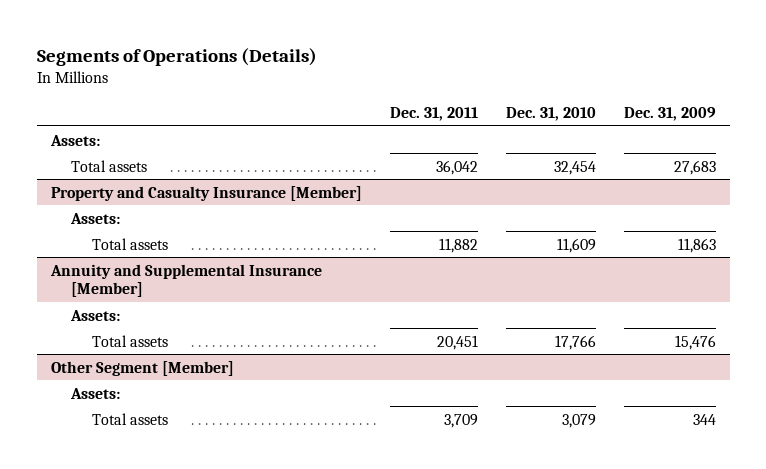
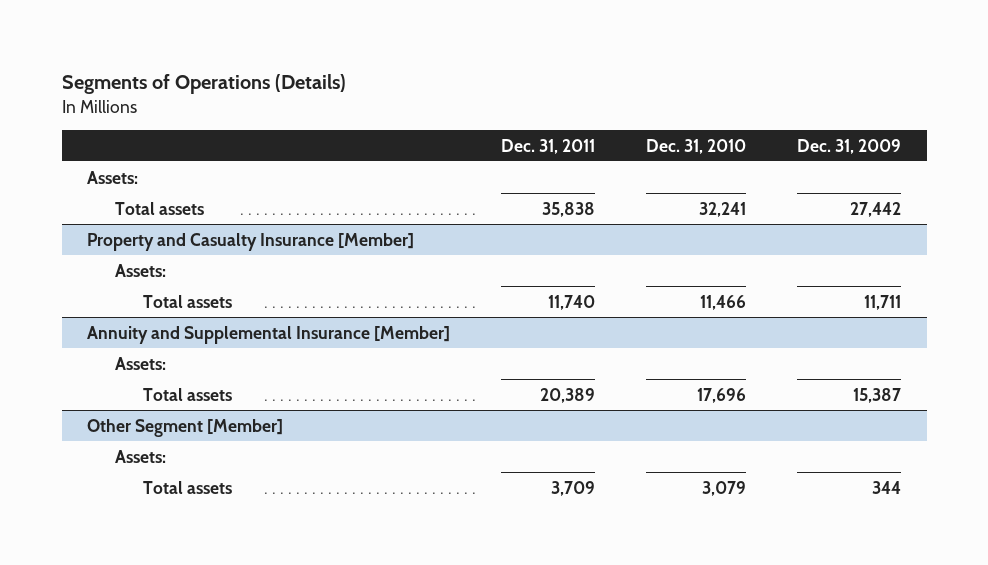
- Total assets | 36,042 | 32,454 | 27,683
+ Total assets | 35,838 | 32,241 | 27,442
@ Property and Casualty Insurance [Member]
- Total assets | 11,882 | 11,609 | 11,863
+ Total assets | 11,740 | 11,466 | 11,711
@ Annuity and Supplemental Insurance [Member]
- Total assets | 20,451 | 17,766 | 15,476
+ Total assets | 20,389 | 17,696 | 15,387

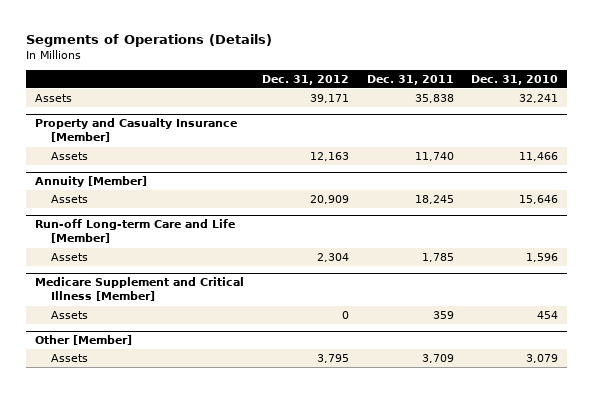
- | Dec. 31, 2011 | Dec. 31, 2010 | Dec. 31, 2009
+ | Dec. 31, 2012 | Dec. 31, 2011 | Dec. 31, 2010
- Assets:
- Total assets | 35,838 | 32,241 | 27,442
+ Assets | 39,171 | 35,838 | 32,241
@ Property and Casualty Insurance [Member]
- Assets:
- Total assets | 11,740 | 11,466 | 11,711
- Annuity and Supplemental Insurance [Member]
- Assets:
- Total assets | 20,389 | 17,696 | 15,387
- Other Segment [Member]
- Assets:
- Total assets | 3,709 | 3,079 | 344
@ Property and Casualty Insurance [Member]
+ Assets | 12,163 | 11,740 | 11,466
+ Annuity [Member]
+ Assets | 20,909 | 18,245 | 15,646
+ Run-off Long-term Care and Life [Member]
+ Assets | 2,304 | 1,785 | 1,596
+ Medicare Supplement and Critical Illness [Member]
+ Assets | 0 | 359 | 454
+ Other [Member]
+ Assets | 3,795 | 3,709 | 3,079

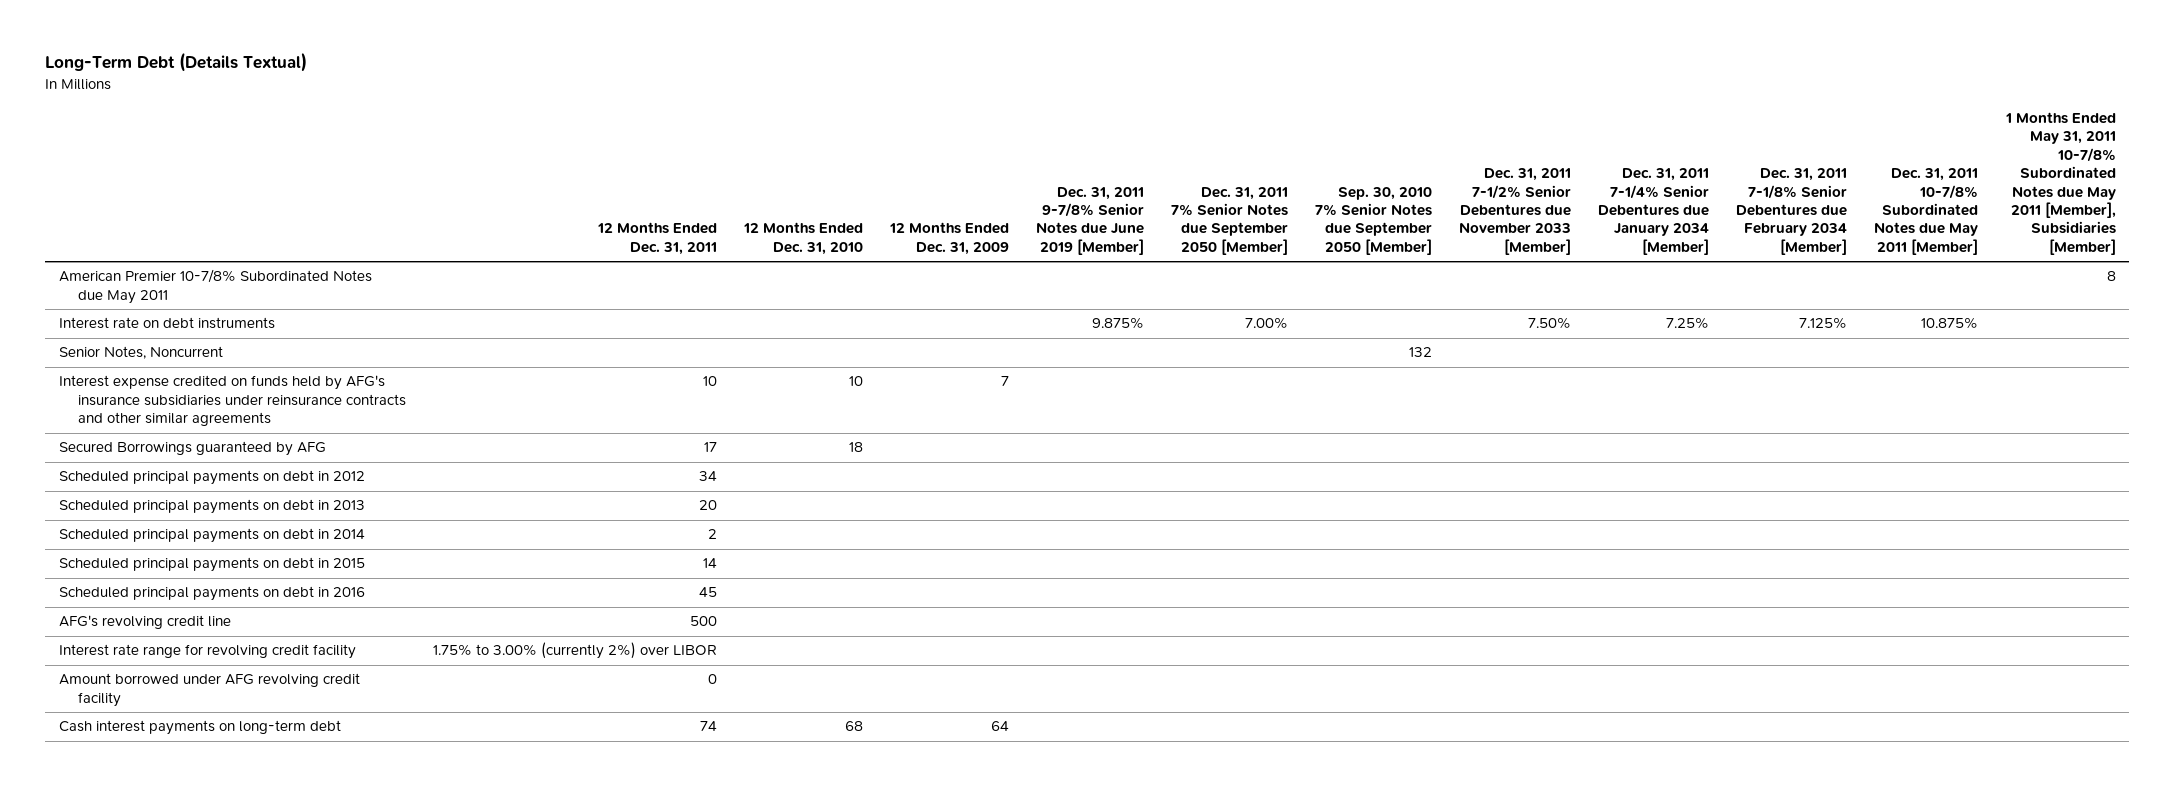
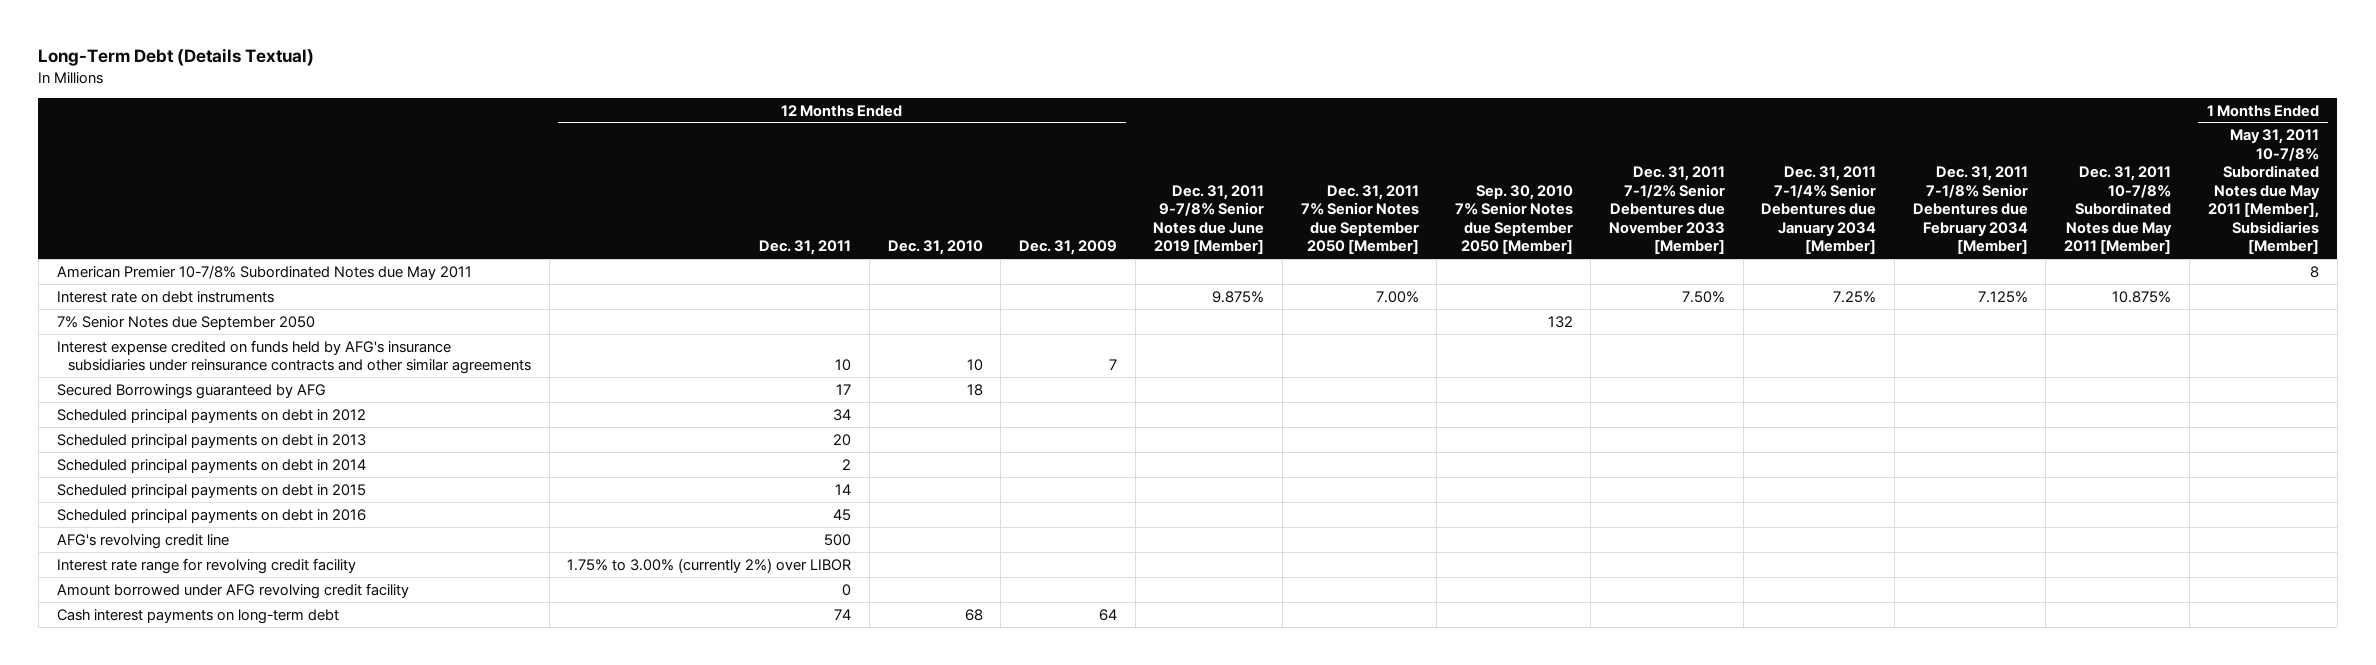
- Senior Notes, Noncurrent | | | | | | 132 | | | | |
+ 7% Senior Notes due September 2050 | | | | | | 132 | | | | |

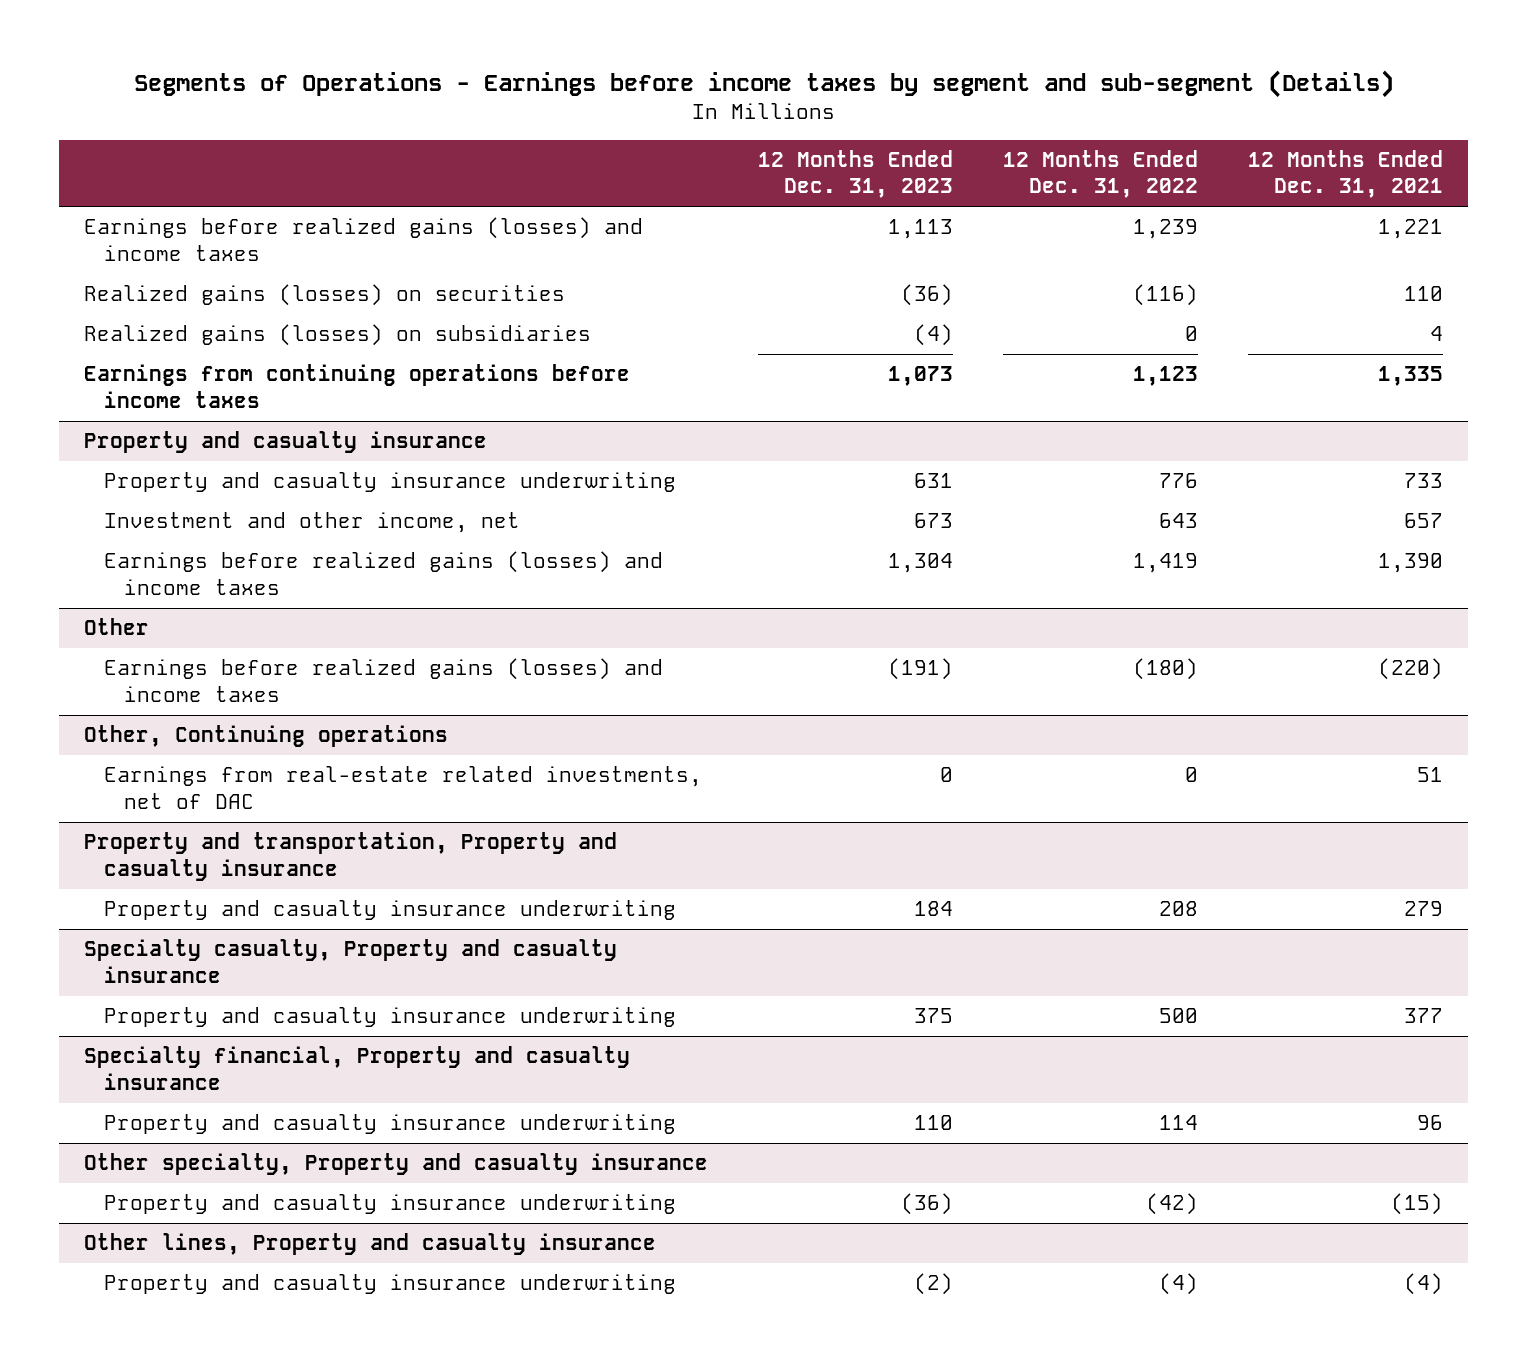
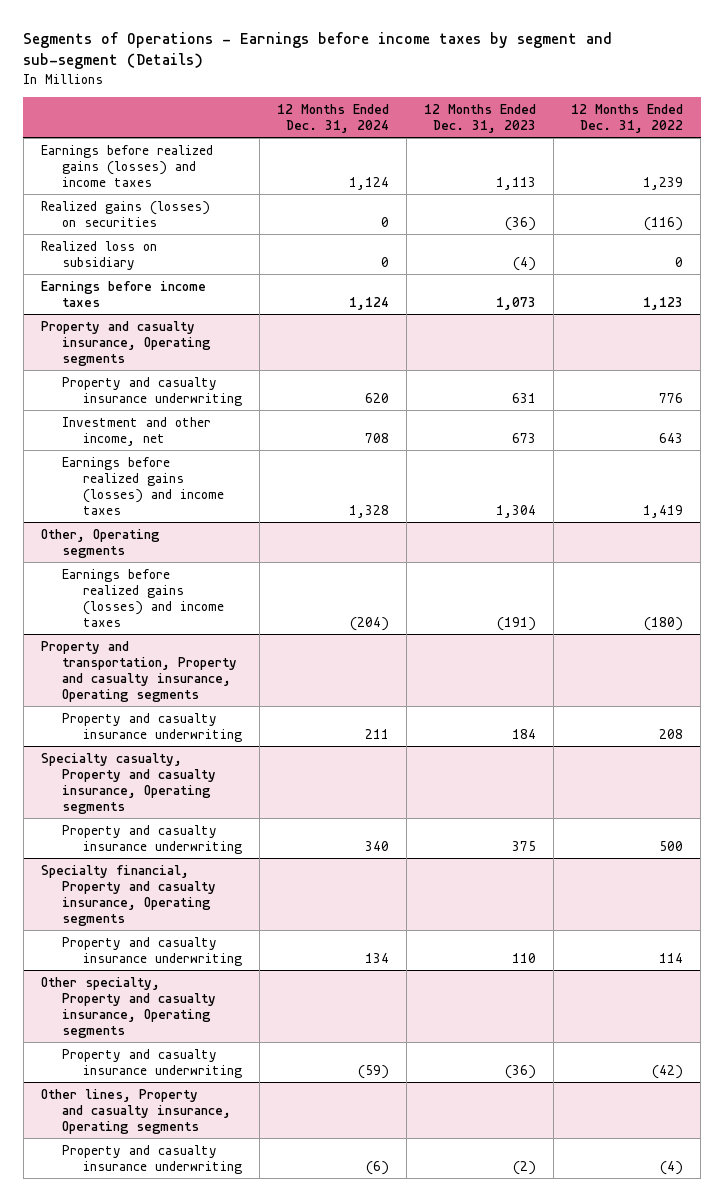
- | 12 Months Ended Dec. 31, 2023 | 12 Months Ended Dec. 31, 2022 | 12 Months Ended Dec. 31, 2021
+ | 12 Months Ended Dec. 31, 2024 | 12 Months Ended Dec. 31, 2023 | 12 Months Ended Dec. 31, 2022
- Realized gains (losses) on subsidiaries | (4) | 0 | 4
- Earnings from continuing operations before income taxes | 1,073 | 1,123 | 1,335
- Property and casualty insurance
+ Realized loss on subsidiary | 0 | (4) | 0
+ Earnings before income taxes | 1,124 | 1,073 | 1,123
+ Property and casualty insurance, Operating segments
- Other
+ Other, Operating segments
- Other, Continuing operations
- Earnings from real-estate related investments, net of DAC | 0 | 0 | 51
- Property and transportation, Property and casualty insurance
+ Property and transportation, Property and casualty insurance, Operating segments
- Specialty casualty, Property and casualty insurance
+ Specialty casualty, Property and casualty insurance, Operating segments
- Specialty financial, Property and casualty insurance
+ Specialty financial, Property and casualty insurance, Operating segments
- Other specialty, Property and casualty insurance
+ Other specialty, Property and casualty insurance, Operating segments
- Other lines, Property and casualty insurance
+ Other lines, Property and casualty insurance, Operating segments

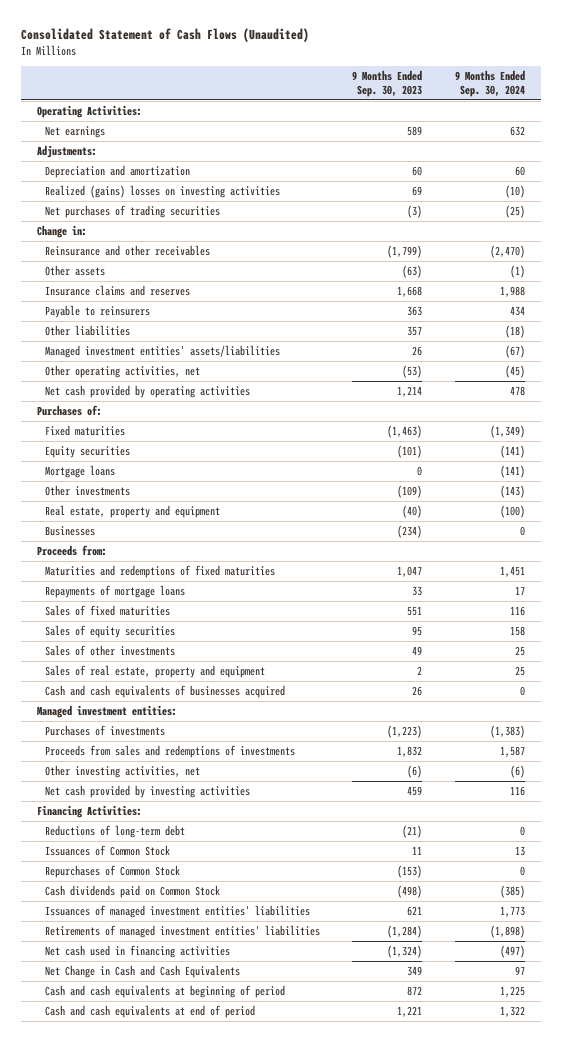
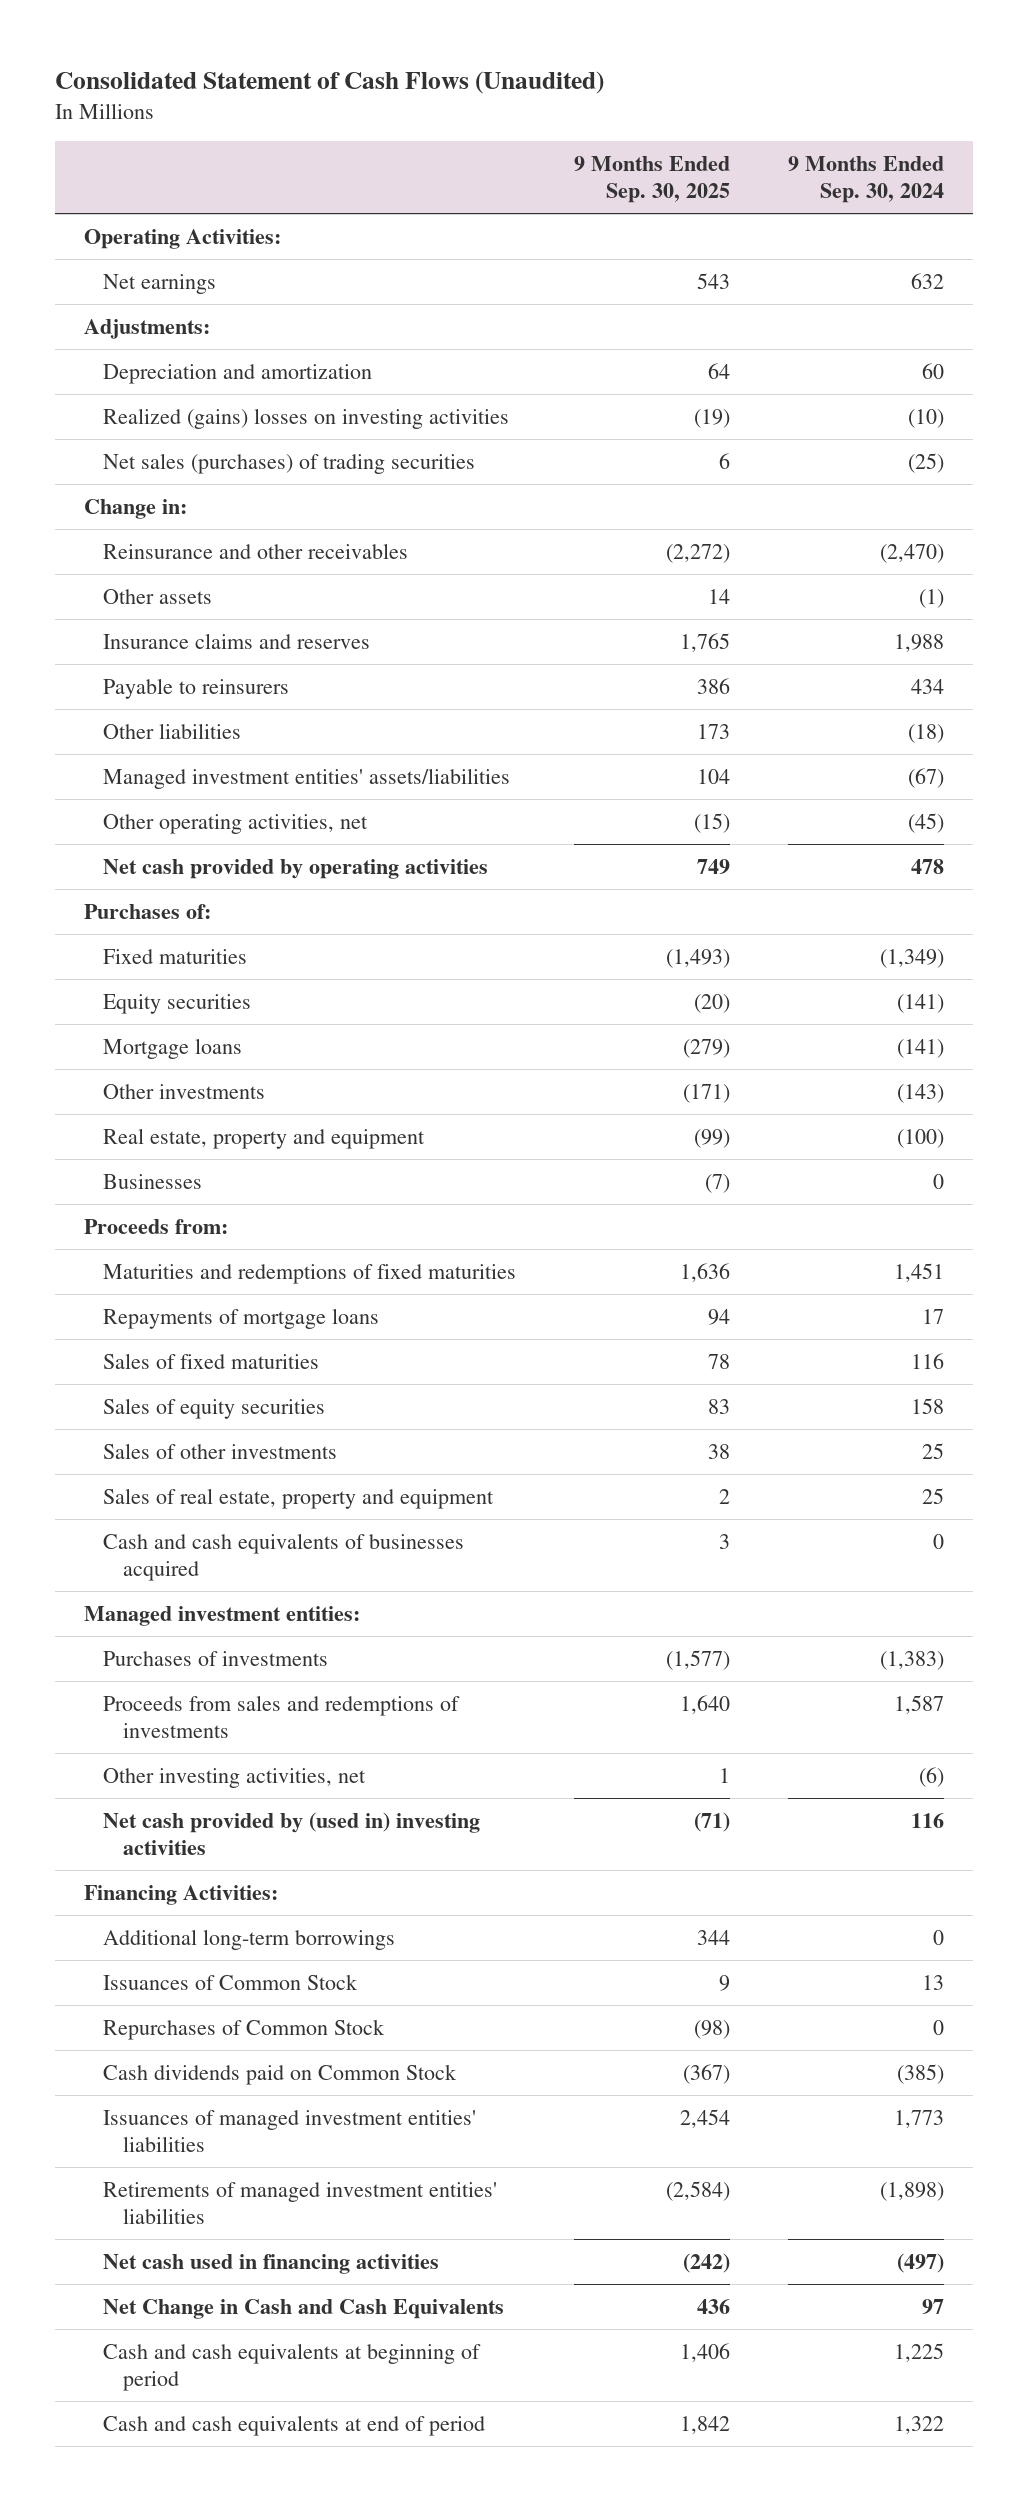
- | 9 Months Ended Sep. 30, 2023 | 9 Months Ended Sep. 30, 2024
+ | 9 Months Ended Sep. 30, 2025 | 9 Months Ended Sep. 30, 2024
- Net purchases of trading securities | (3) | (25)
+ Net sales (purchases) of trading securities | 6 | (25)
- Net cash provided by investing activities | 459 | 116
+ Net cash provided by (used in) investing activities | (71) | 116
- Reductions of long-term debt | (21) | 0
+ Additional long-term borrowings | 344 | 0

